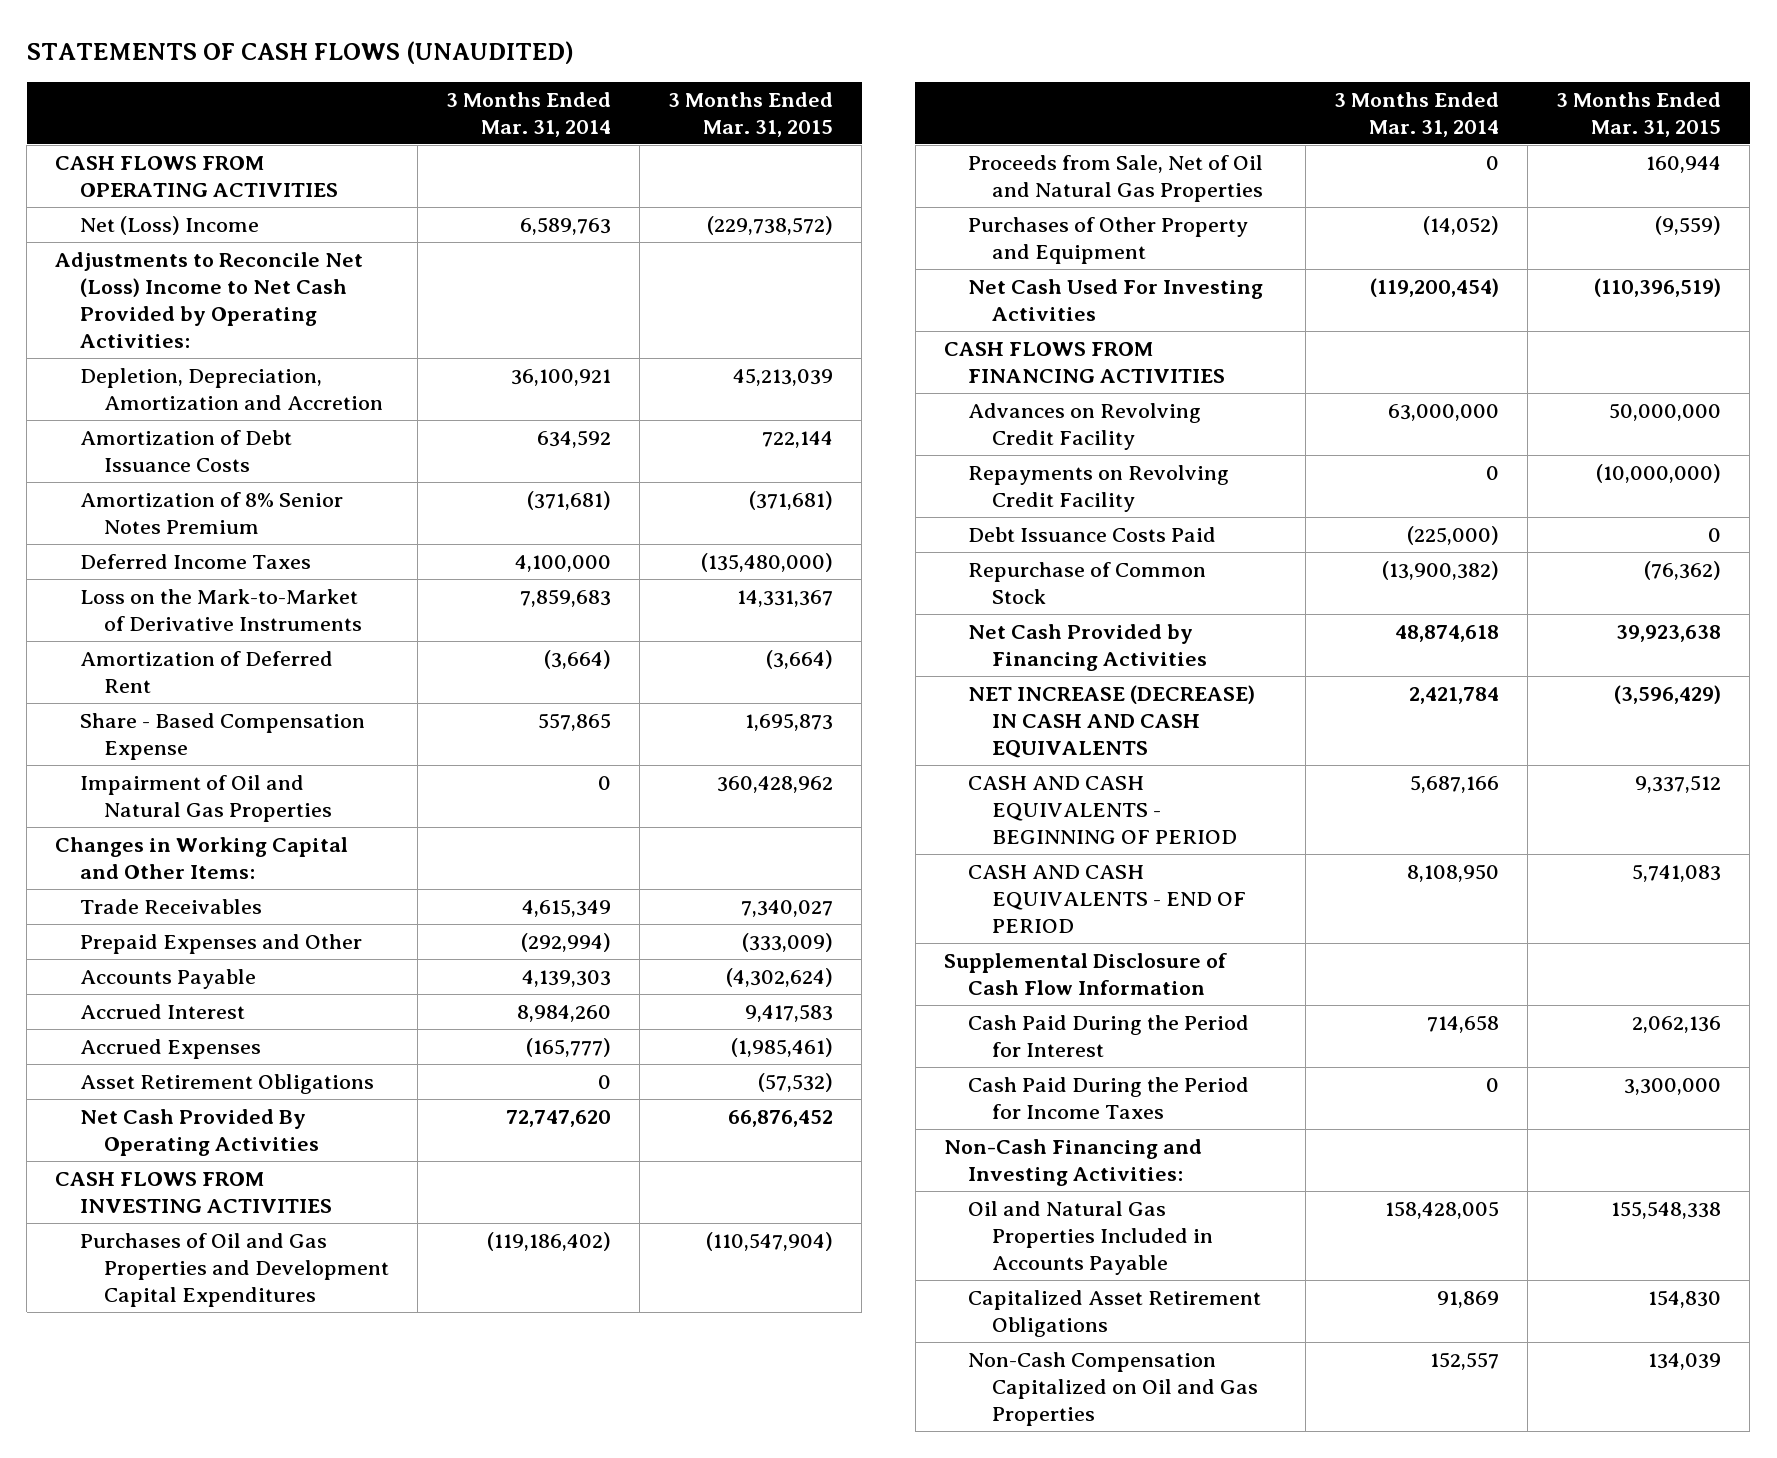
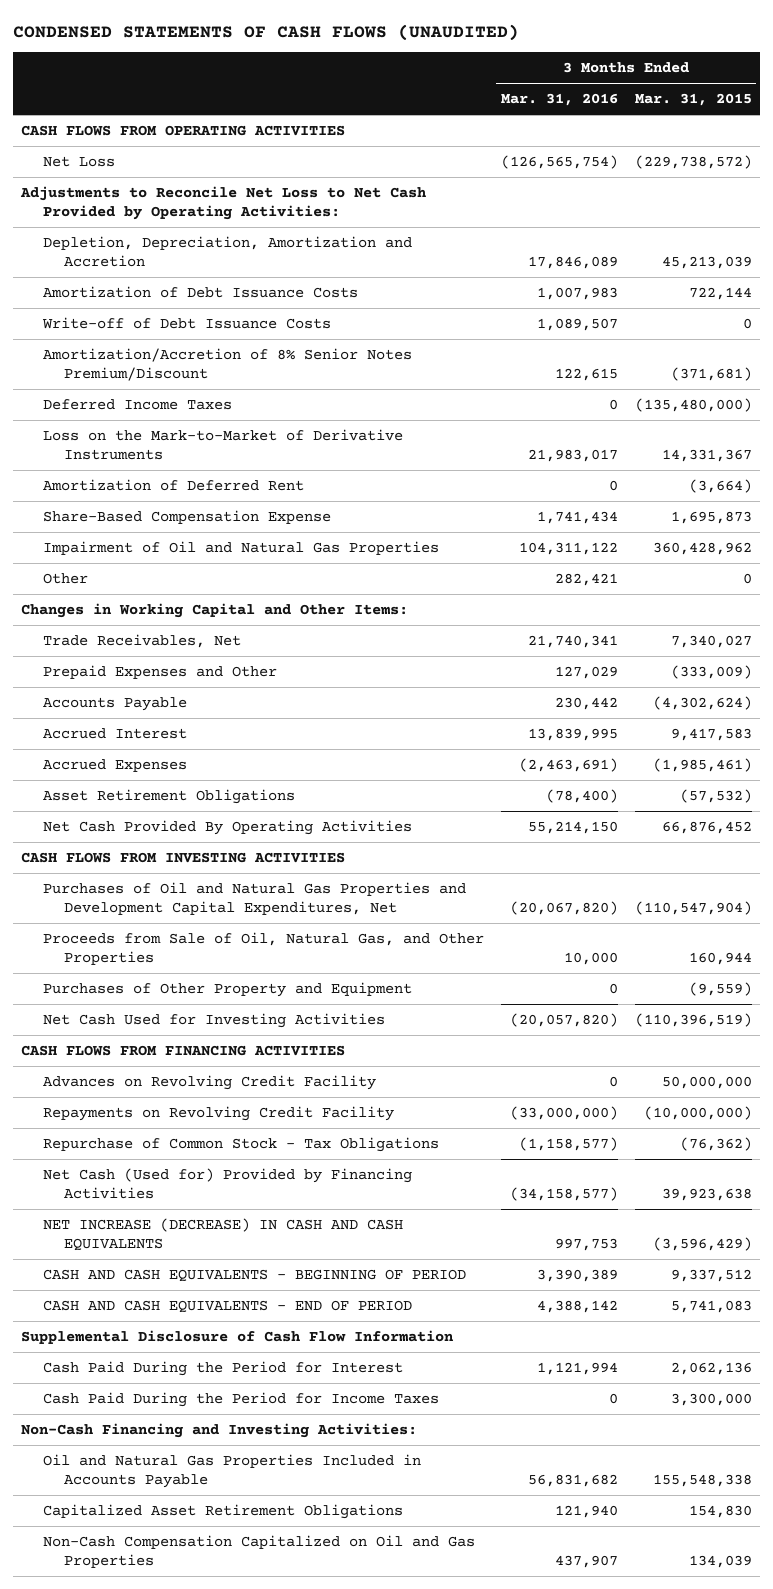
- STATEMENTS OF CASH FLOWS (UNAUDITED)
+ CONDENSED STATEMENTS OF CASH FLOWS (UNAUDITED)
- | 3 Months Ended Mar. 31, 2014 | 3 Months Ended Mar. 31, 2015
+ | 3 Months Ended Mar. 31, 2016 | 3 Months Ended Mar. 31, 2015
- Net (Loss) Income | 6,589,763 | (229,738,572)
- Adjustments to Reconcile Net (Loss) Income to Net Cash Provided by Operating Activities:
+ Net Loss | (126,565,754) | (229,738,572)
+ Adjustments to Reconcile Net Loss to Net Cash Provided by Operating Activities:
- Amortization of 8% Senior Notes Premium | (371,681) | (371,681)
+ Write-off of Debt Issuance Costs | 1,089,507 | 0
+ Amortization/Accretion of 8% Senior Notes Premium/Discount | 122,615 | (371,681)
- Share - Based Compensation Expense | 557,865 | 1,695,873
+ Share-Based Compensation Expense | 1,741,434 | 1,695,873
+ Other | 282,421 | 0
- Trade Receivables | 4,615,349 | 7,340,027
+ Trade Receivables, Net | 21,740,341 | 7,340,027
- Purchases of Oil and Gas Properties and Development Capital Expenditures | (119,186,402) | (110,547,904)
- Proceeds from Sale, Net of Oil and Natural Gas Properties | 0 | 160,944
+ Purchases of Oil and Natural Gas Properties and Development Capital Expenditures, Net | (20,067,820) | (110,547,904)
+ Proceeds from Sale of Oil, Natural Gas, and Other Properties | 10,000 | 160,944
- Net Cash Used For Investing Activities | (119,200,454) | (110,396,519)
+ Net Cash Used for Investing Activities | (20,057,820) | (110,396,519)
- Debt Issuance Costs Paid | (225,000) | 0
- Repurchase of Common Stock | (13,900,382) | (76,362)
- Net Cash Provided by Financing Activities | 48,874,618 | 39,923,638
+ Repurchase of Common Stock - Tax Obligations | (1,158,577) | (76,362)
+ Net Cash (Used for) Provided by Financing Activities | (34,158,577) | 39,923,638

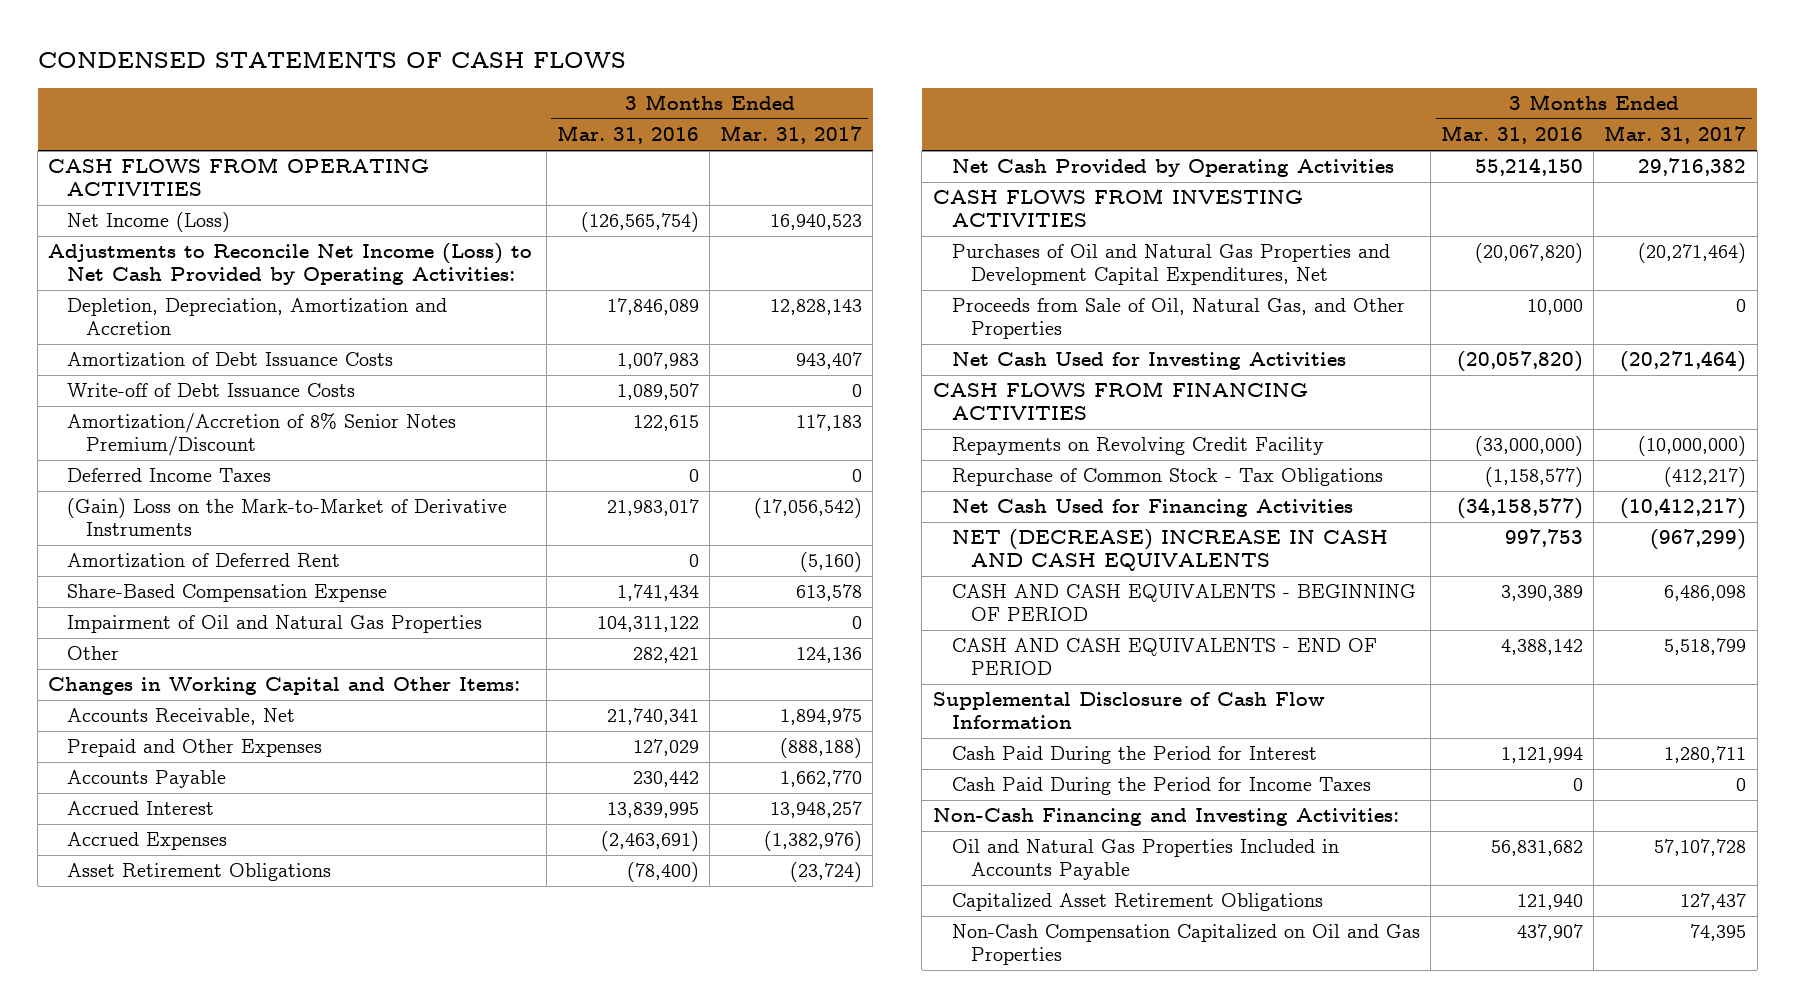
- CONDENSED STATEMENTS OF CASH FLOWS (UNAUDITED)
+ CONDENSED STATEMENTS OF CASH FLOWS
- | 3 Months Ended Mar. 31, 2016 | 3 Months Ended Mar. 31, 2015
+ | 3 Months Ended Mar. 31, 2016 | 3 Months Ended Mar. 31, 2017
- Net Loss | (126,565,754) | (229,738,572)
- Adjustments to Reconcile Net Loss to Net Cash Provided by Operating Activities:
+ Net Income (Loss) | (126,565,754) | 16,940,523
+ Adjustments to Reconcile Net Income (Loss) to Net Cash Provided by Operating Activities:
- Loss on the Mark-to-Market of Derivative Instruments | 21,983,017 | 14,331,367
+ (Gain) Loss on the Mark-to-Market of Derivative Instruments | 21,983,017 | (17,056,542)
- Trade Receivables, Net | 21,740,341 | 7,340,027
- Prepaid Expenses and Other | 127,029 | (333,009)
+ Accounts Receivable, Net | 21,740,341 | 1,894,975
+ Prepaid and Other Expenses | 127,029 | (888,188)
- Net Cash Provided By Operating Activities | 55,214,150 | 66,876,452
+ Net Cash Provided by Operating Activities | 55,214,150 | 29,716,382
- Purchases of Other Property and Equipment | 0 | (9,559)
- Advances on Revolving Credit Facility | 0 | 50,000,000
- Net Cash (Used for) Provided by Financing Activities | (34,158,577) | 39,923,638
- NET INCREASE (DECREASE) IN CASH AND CASH EQUIVALENTS | 997,753 | (3,596,429)
+ Net Cash Used for Financing Activities | (34,158,577) | (10,412,217)
+ NET (DECREASE) INCREASE IN CASH AND CASH EQUIVALENTS | 997,753 | (967,299)

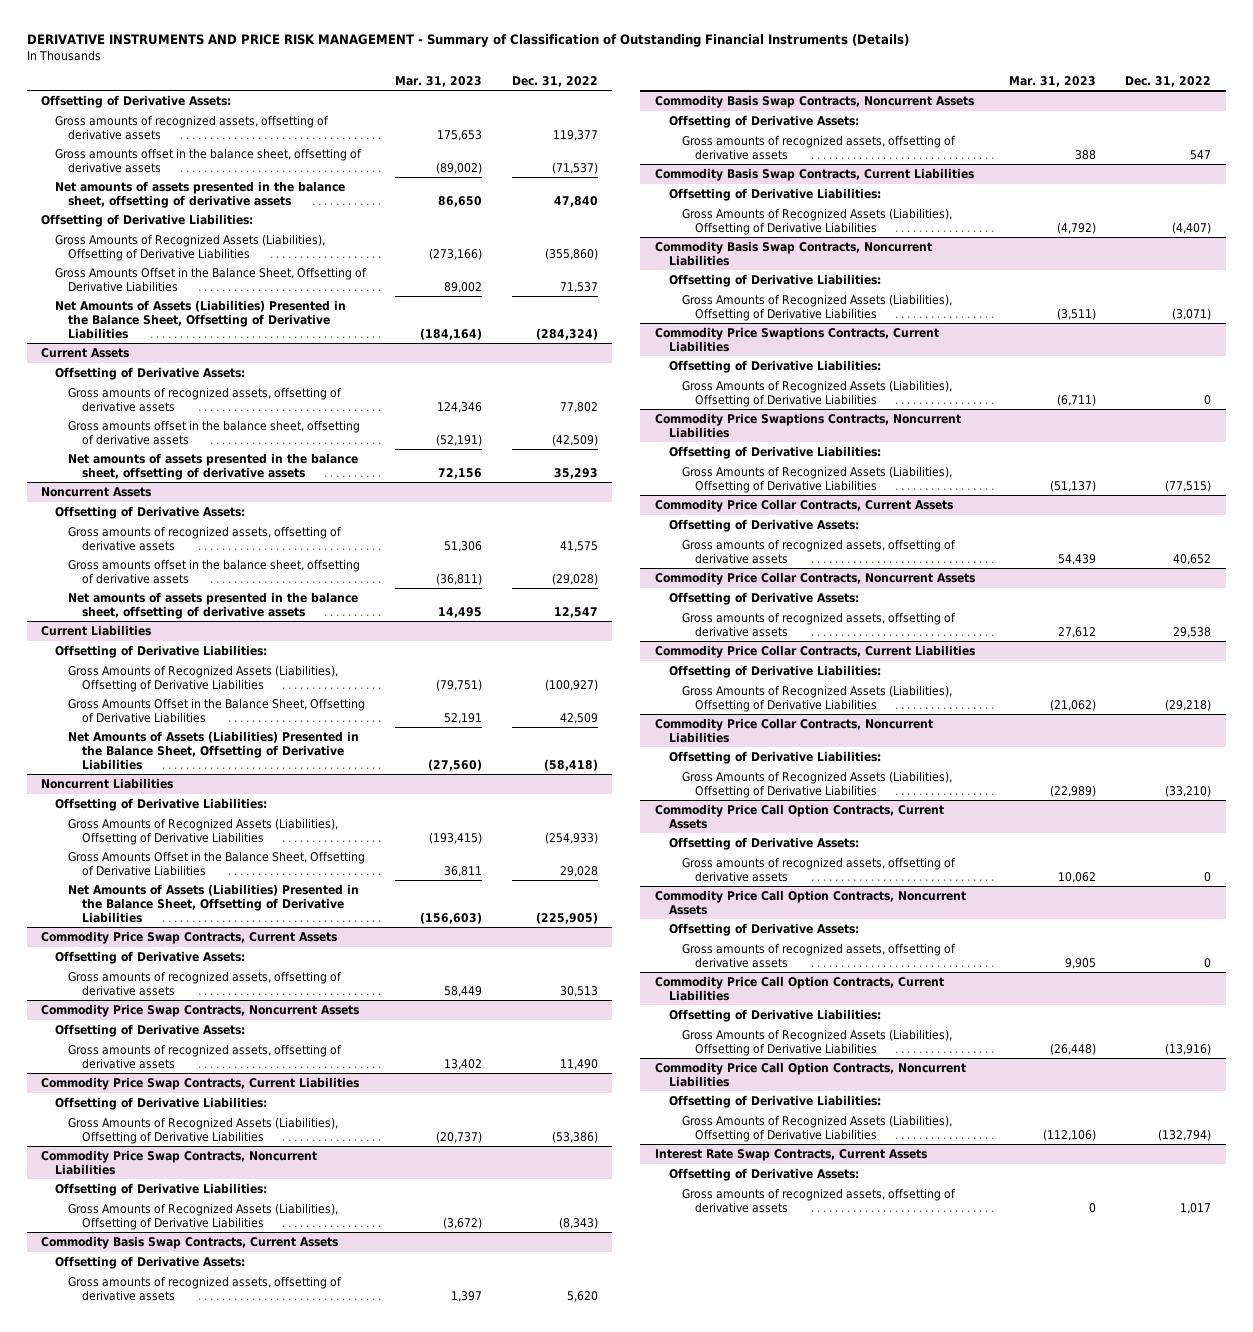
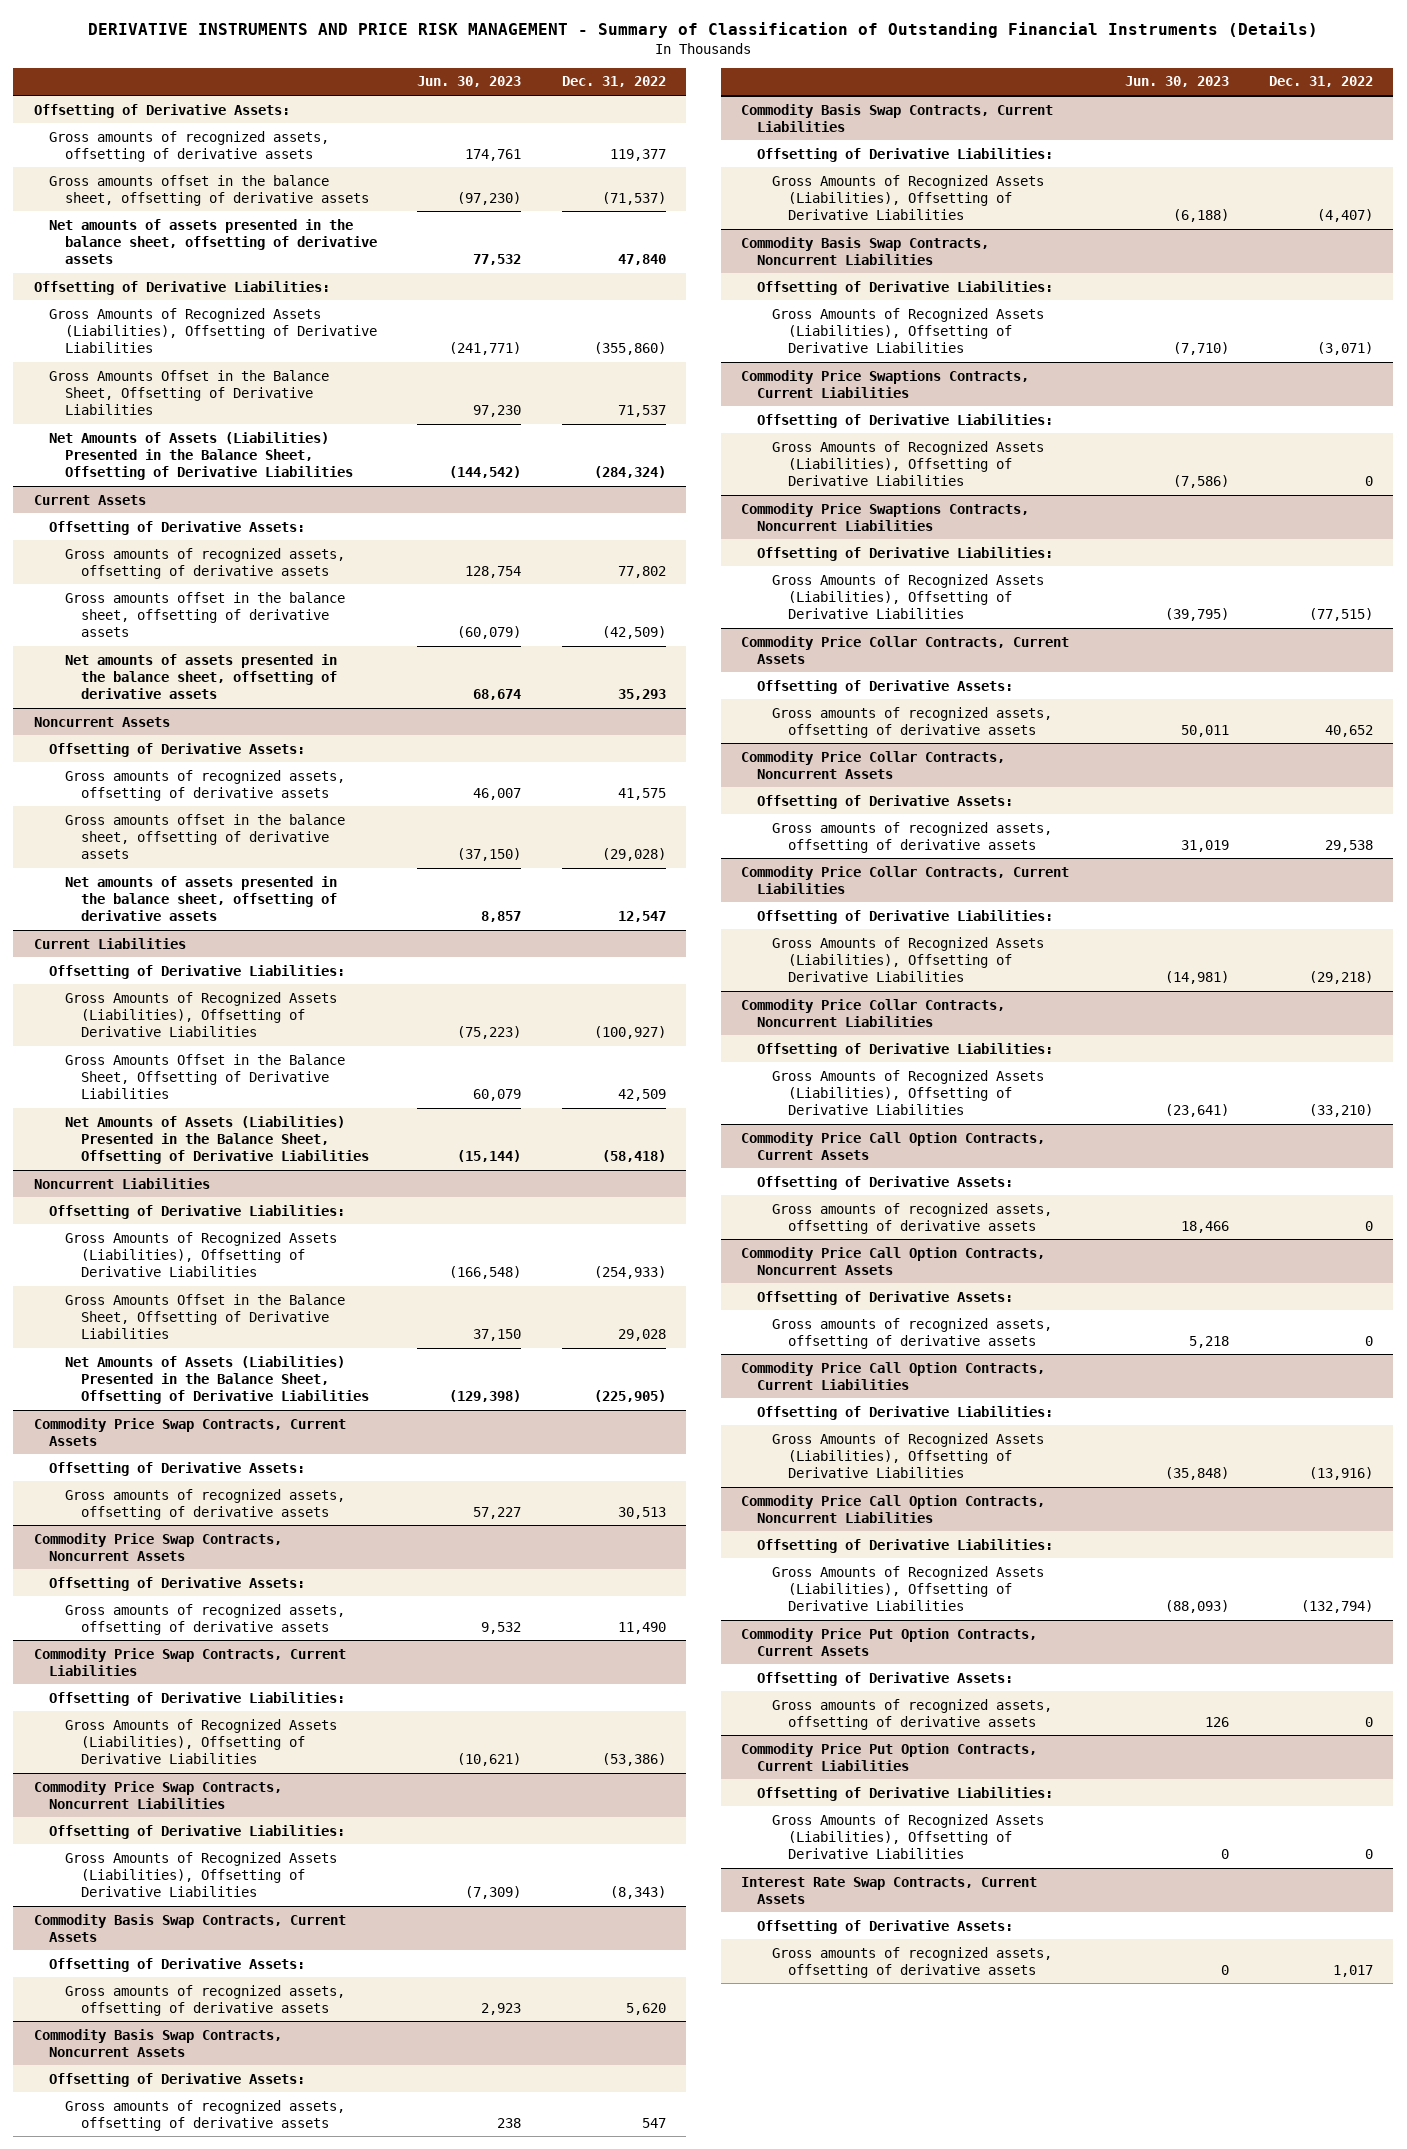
- | Mar. 31, 2023 | Dec. 31, 2022
+ | Jun. 30, 2023 | Dec. 31, 2022
+ Commodity Price Put Option Contracts, Current Assets
+ Offsetting of Derivative Assets:
+ Gross amounts of recognized assets, offsetting of derivative assets | 126 | 0
+ Commodity Price Put Option Contracts, Current Liabilities
+ Offsetting of Derivative Liabilities:
+ Gross Amounts of Recognized Assets (Liabilities), Offsetting of Derivative Liabilities | 0 | 0

